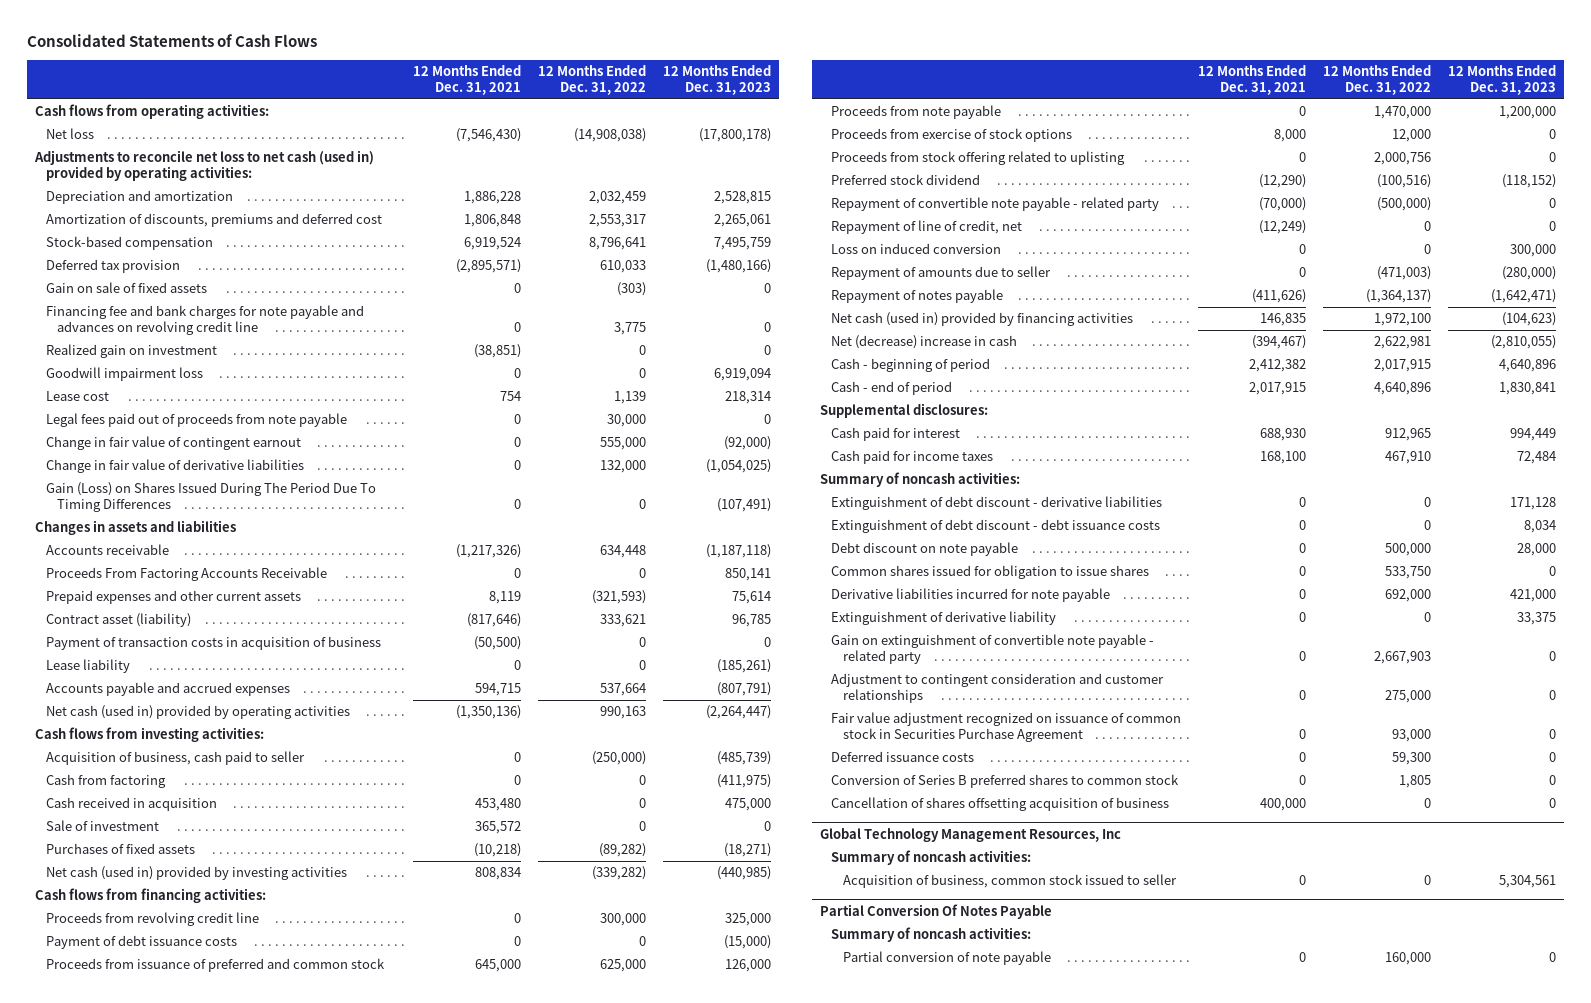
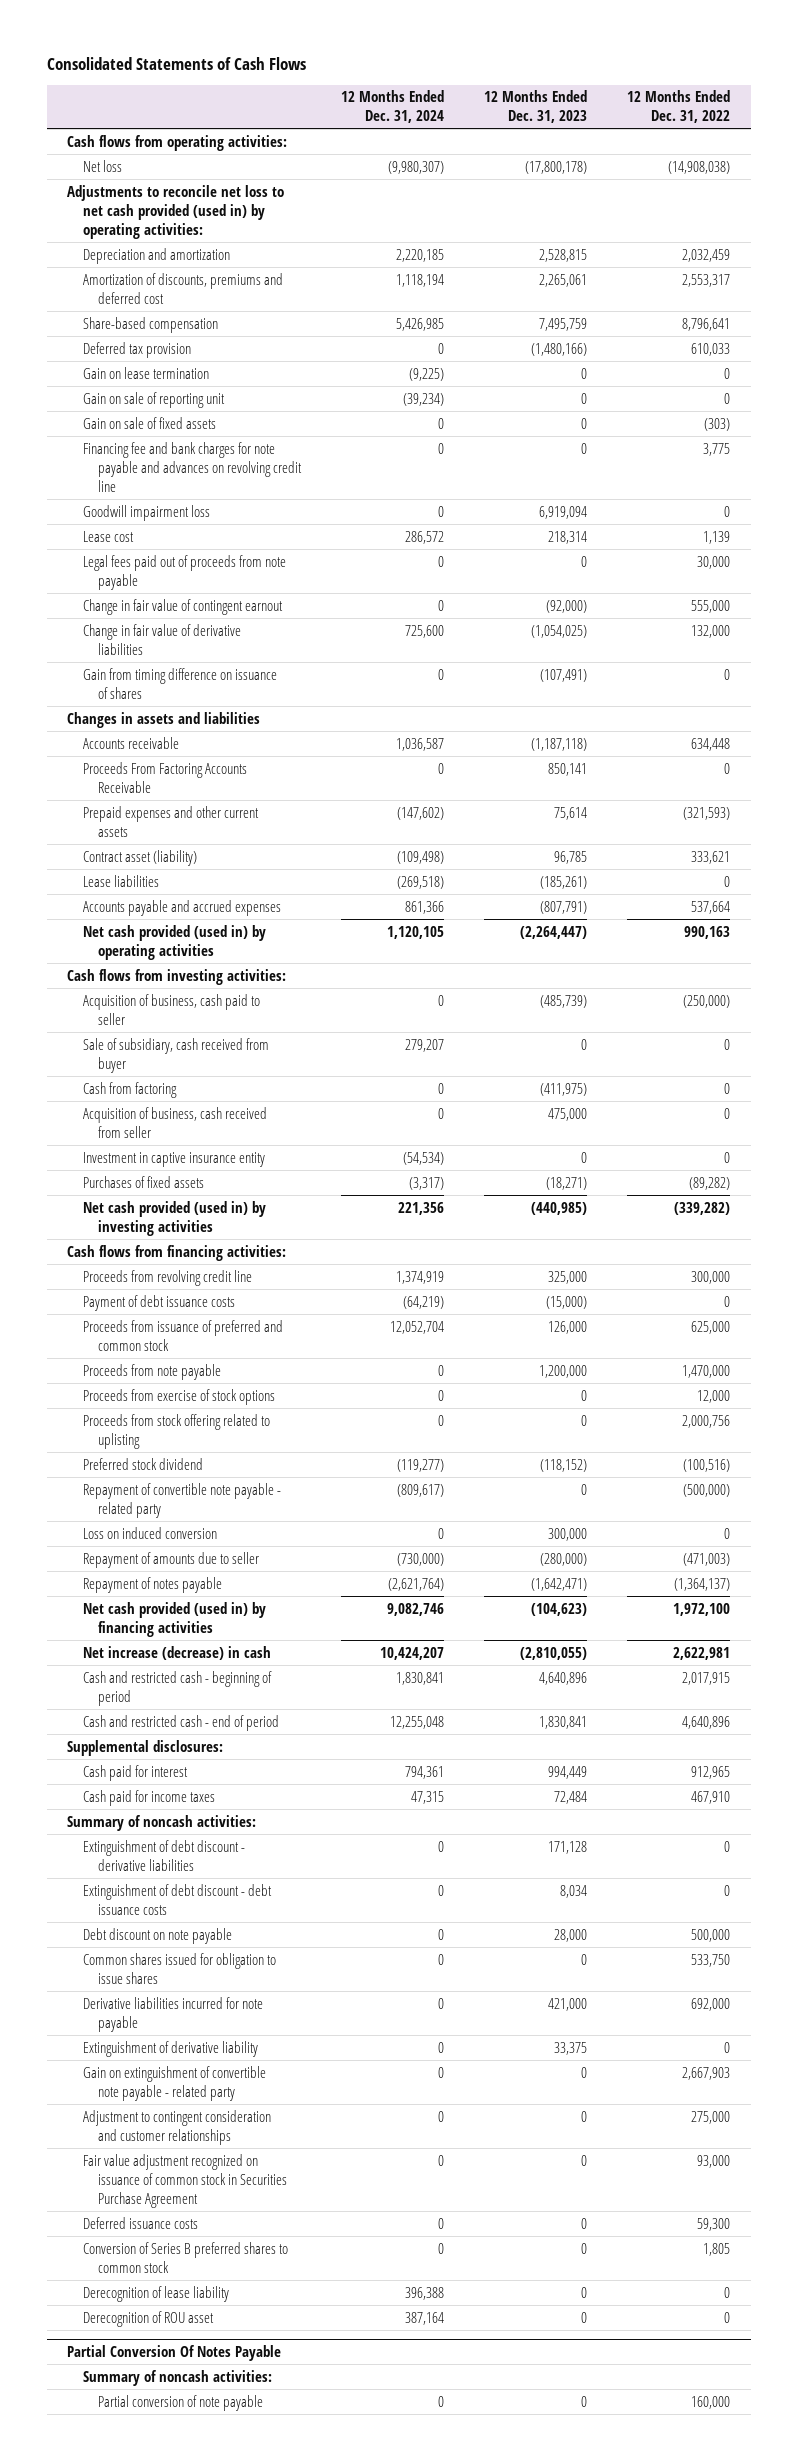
- | 12 Months Ended Dec. 31, 2021 | 12 Months Ended Dec. 31, 2022 | 12 Months Ended Dec. 31, 2023
+ | 12 Months Ended Dec. 31, 2024 | 12 Months Ended Dec. 31, 2023 | 12 Months Ended Dec. 31, 2022
- Adjustments to reconcile net loss to net cash (used in) provided by operating activities:
+ Adjustments to reconcile net loss to net cash provided (used in) by operating activities:
- Stock-based compensation | 6,919,524 | 8,796,641 | 7,495,759
+ Share-based compensation | 5,426,985 | 7,495,759 | 8,796,641
+ Gain on lease termination | (9,225) | 0 | 0
+ Gain on sale of reporting unit | (39,234) | 0 | 0
- Realized gain on investment | (38,851) | 0 | 0
- Gain (Loss) on Shares Issued During The Period Due To Timing Differences | 0 | 0 | (107,491)
+ Gain from timing difference on issuance of shares | 0 | (107,491) | 0
- Payment of transaction costs in acquisition of business | (50,500) | 0 | 0
- Lease liability | 0 | 0 | (185,261)
+ Lease liabilities | (269,518) | (185,261) | 0
- Net cash (used in) provided by operating activities | (1,350,136) | 990,163 | (2,264,447)
+ Net cash provided (used in) by operating activities | 1,120,105 | (2,264,447) | 990,163
+ Sale of subsidiary, cash received from buyer | 279,207 | 0 | 0
- Cash received in acquisition | 453,480 | 0 | 475,000
- Sale of investment | 365,572 | 0 | 0
+ Acquisition of business, cash received from seller | 0 | 475,000 | 0
+ Investment in captive insurance entity | (54,534) | 0 | 0
- Net cash (used in) provided by investing activities | 808,834 | (339,282) | (440,985)
+ Net cash provided (used in) by investing activities | 221,356 | (440,985) | (339,282)
- Repayment of line of credit, net | (12,249) | 0 | 0
- Net cash (used in) provided by financing activities | 146,835 | 1,972,100 | (104,623)
- Net (decrease) increase in cash | (394,467) | 2,622,981 | (2,810,055)
- Cash - beginning of period | 2,412,382 | 2,017,915 | 4,640,896
- Cash - end of period | 2,017,915 | 4,640,896 | 1,830,841
+ Net cash provided (used in) by financing activities | 9,082,746 | (104,623) | 1,972,100
+ Net increase (decrease) in cash | 10,424,207 | (2,810,055) | 2,622,981
+ Cash and restricted cash - beginning of period | 1,830,841 | 4,640,896 | 2,017,915
+ Cash and restricted cash - end of period | 12,255,048 | 1,830,841 | 4,640,896
- Cancellation of shares offsetting acquisition of business | 400,000 | 0 | 0
- Global Technology Management Resources, Inc
- Summary of noncash activities:
- Acquisition of business, common stock issued to seller | 0 | 0 | 5,304,561
+ Derecognition of lease liability | 396,388 | 0 | 0
+ Derecognition of ROU asset | 387,164 | 0 | 0

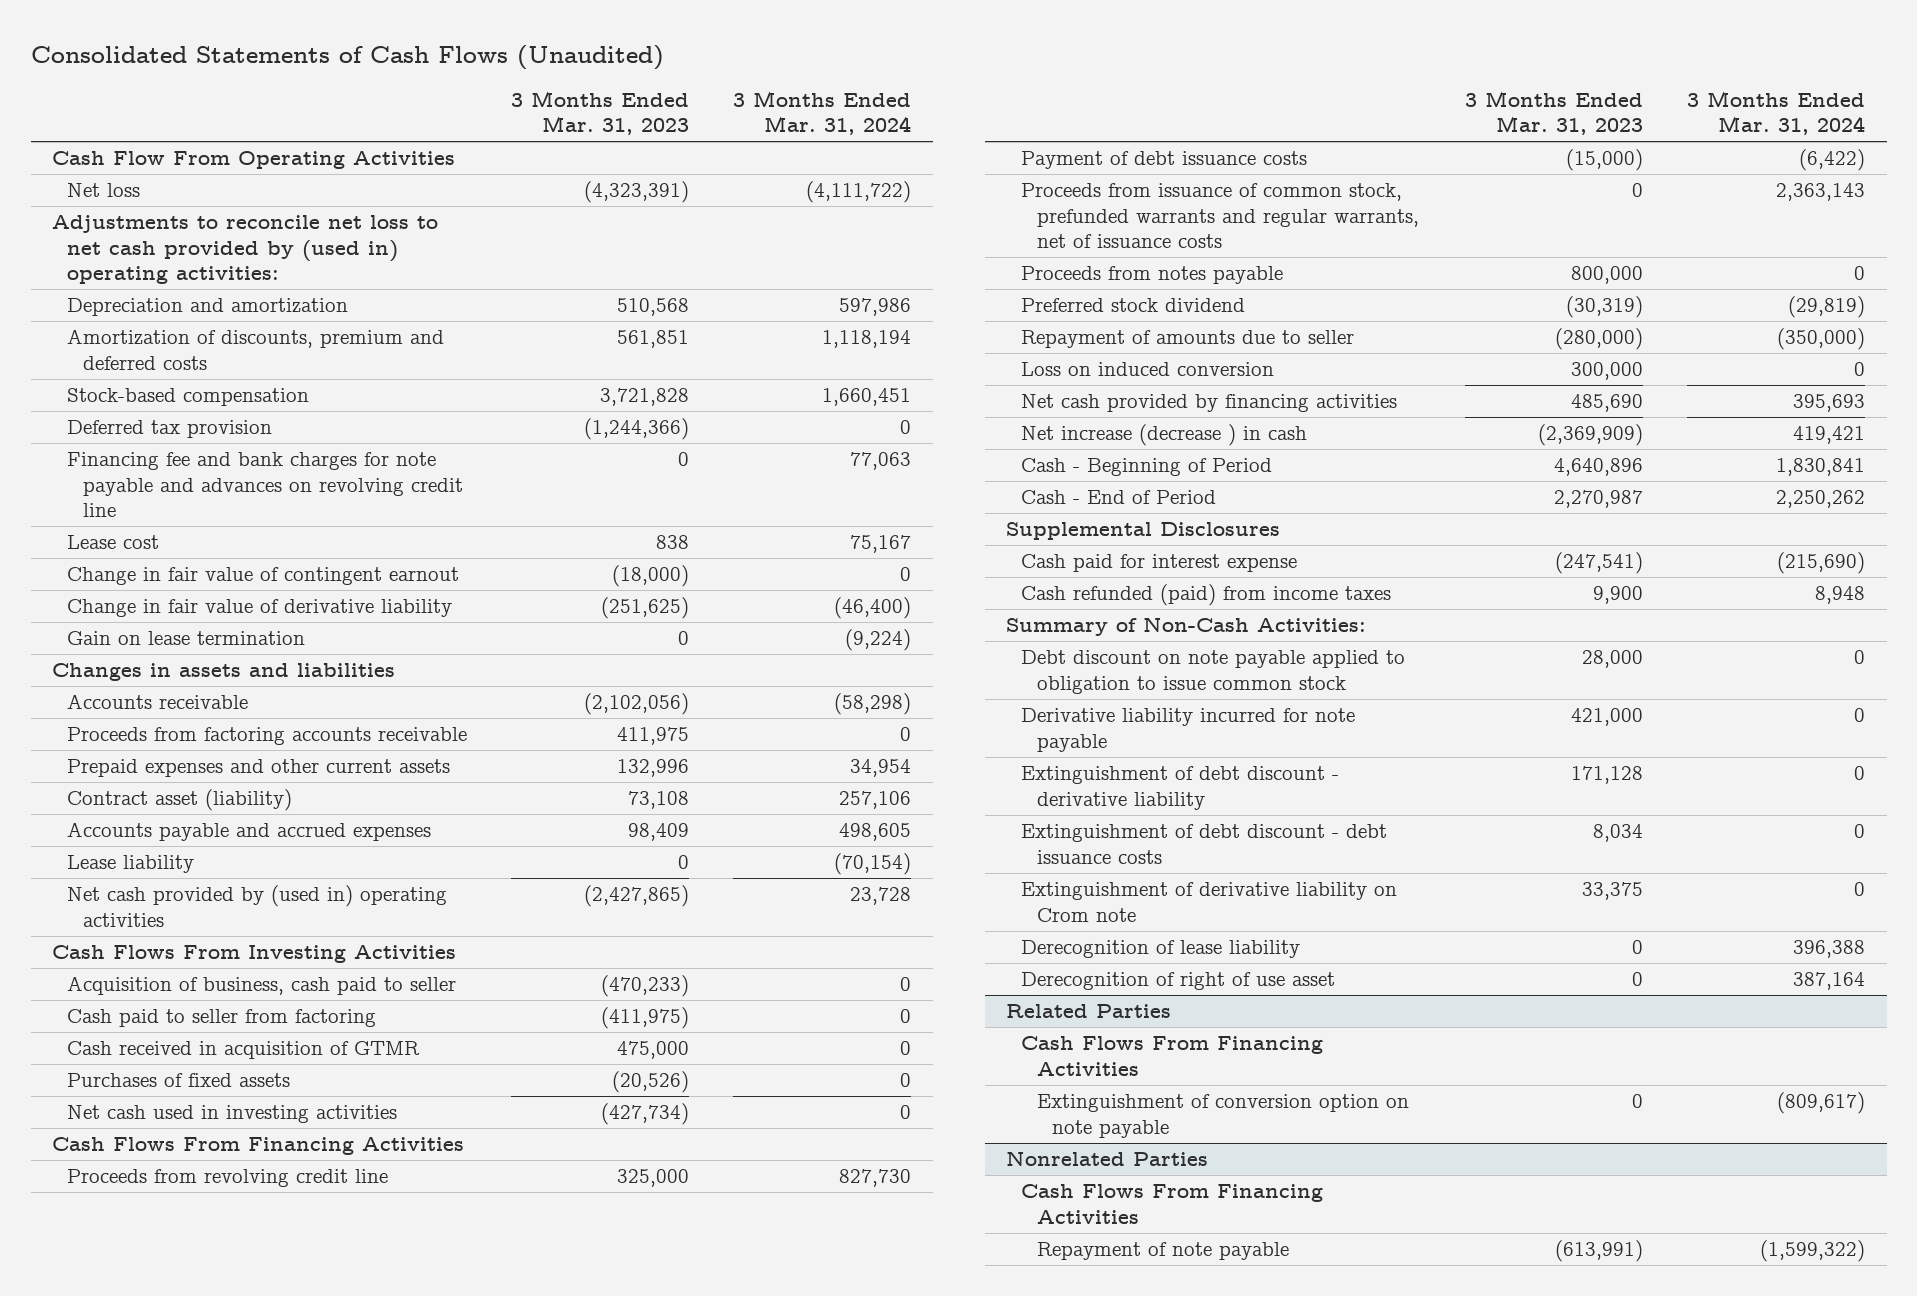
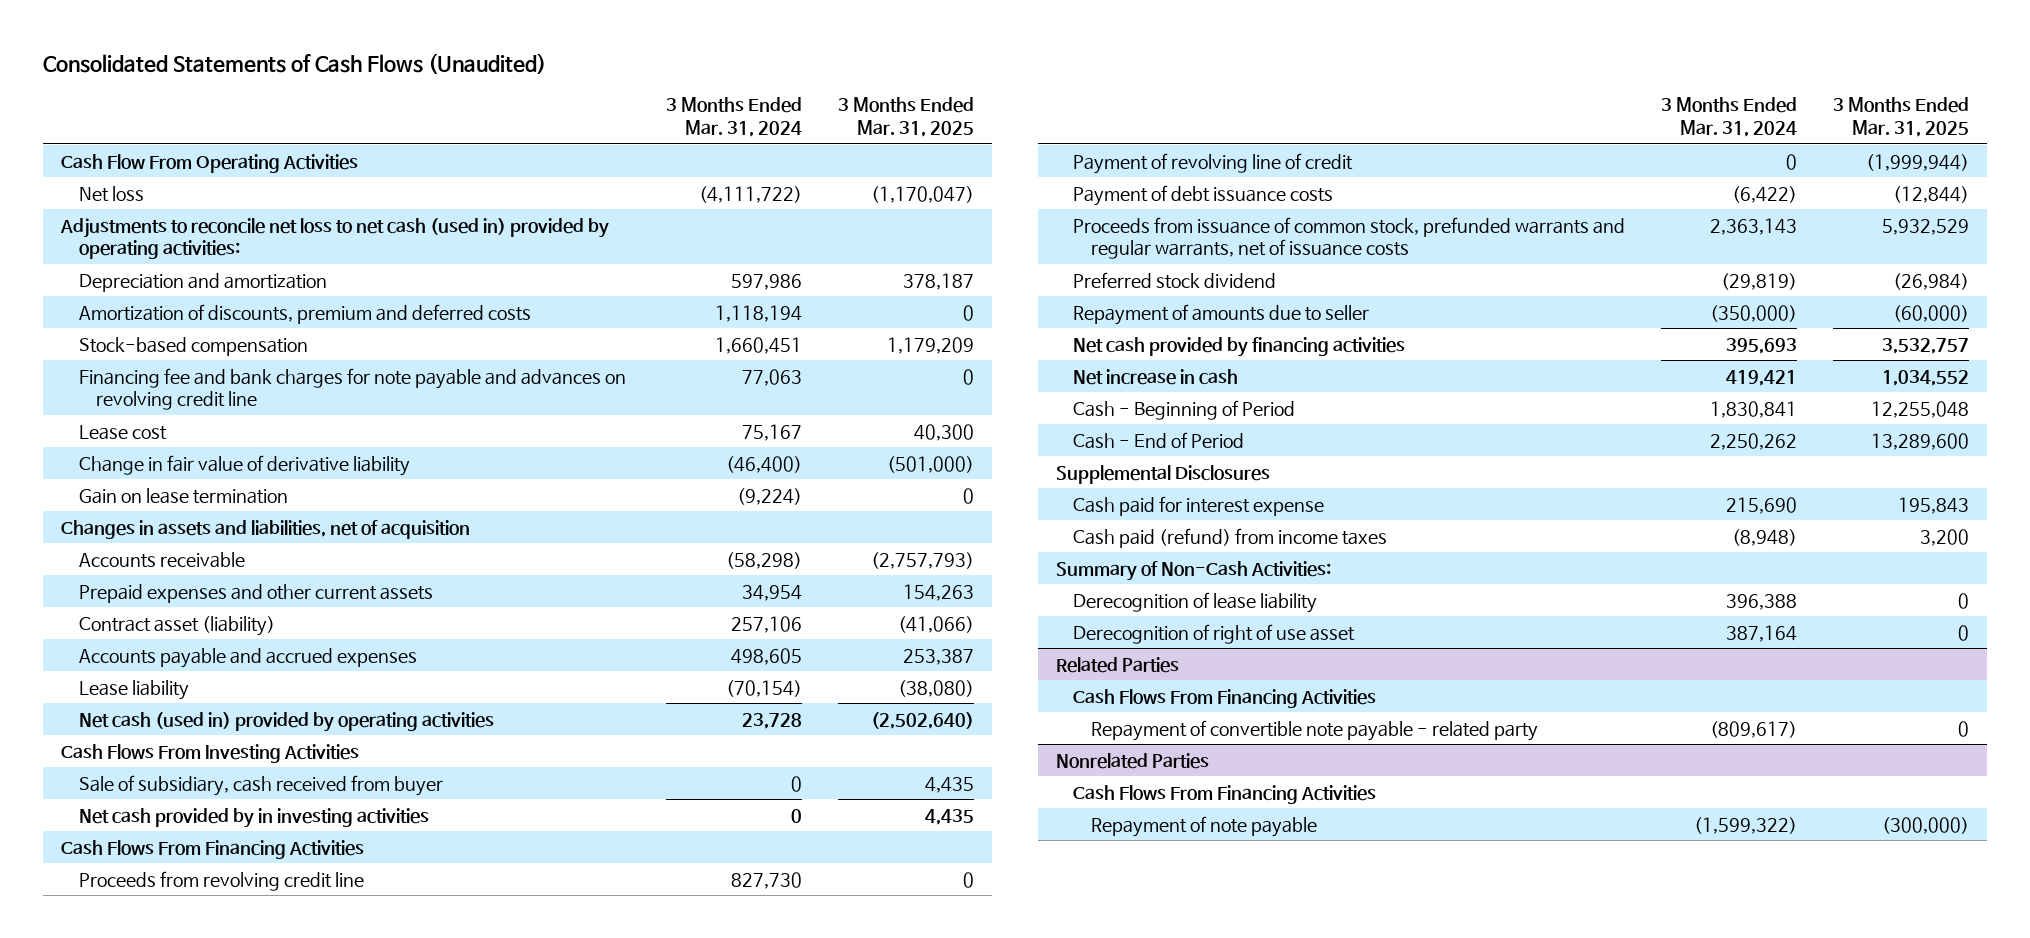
- | 3 Months Ended Mar. 31, 2023 | 3 Months Ended Mar. 31, 2024
+ | 3 Months Ended Mar. 31, 2024 | 3 Months Ended Mar. 31, 2025
- Adjustments to reconcile net loss to net cash provided by (used in) operating activities:
+ Adjustments to reconcile net loss to net cash (used in) provided by operating activities:
- Deferred tax provision | (1,244,366) | 0
- Change in fair value of contingent earnout | (18,000) | 0
- Changes in assets and liabilities
+ Changes in assets and liabilities, net of acquisition
- Proceeds from factoring accounts receivable | 411,975 | 0
- Net cash provided by (used in) operating activities | (2,427,865) | 23,728
+ Net cash (used in) provided by operating activities | 23,728 | (2,502,640)
- Acquisition of business, cash paid to seller | (470,233) | 0
- Cash paid to seller from factoring | (411,975) | 0
- Cash received in acquisition of GTMR | 475,000 | 0
- Purchases of fixed assets | (20,526) | 0
- Net cash used in investing activities | (427,734) | 0
+ Sale of subsidiary, cash received from buyer | 0 | 4,435
+ Net cash provided by in investing activities | 0 | 4,435
+ Payment of revolving line of credit | 0 | (1,999,944)
- Proceeds from notes payable | 800,000 | 0
- Loss on induced conversion | 300,000 | 0
- Net increase (decrease ) in cash | (2,369,909) | 419,421
+ Net increase in cash | 419,421 | 1,034,552
- Cash paid for interest expense | (247,541) | (215,690)
- Cash refunded (paid) from income taxes | 9,900 | 8,948
+ Cash paid for interest expense | 215,690 | 195,843
+ Cash paid (refund) from income taxes | (8,948) | 3,200
- Debt discount on note payable applied to obligation to issue common stock | 28,000 | 0
- Derivative liability incurred for note payable | 421,000 | 0
- Extinguishment of debt discount - derivative liability | 171,128 | 0
- Extinguishment of debt discount - debt issuance costs | 8,034 | 0
- Extinguishment of derivative liability on Crom note | 33,375 | 0
@ Related Parties
- Extinguishment of conversion option on note payable | 0 | (809,617)
+ Repayment of convertible note payable - related party | (809,617) | 0

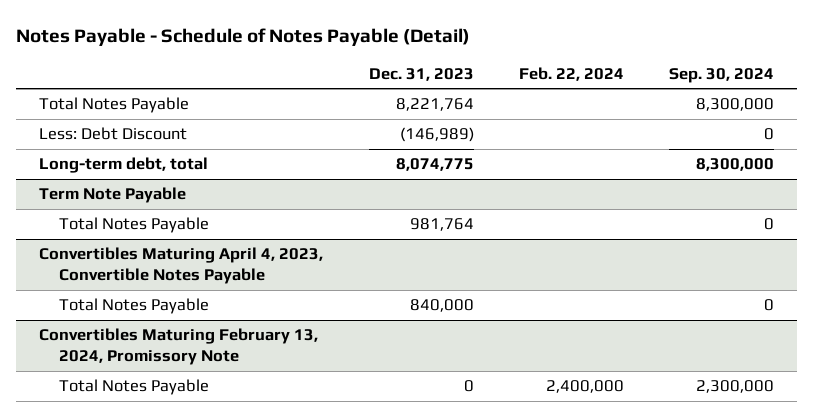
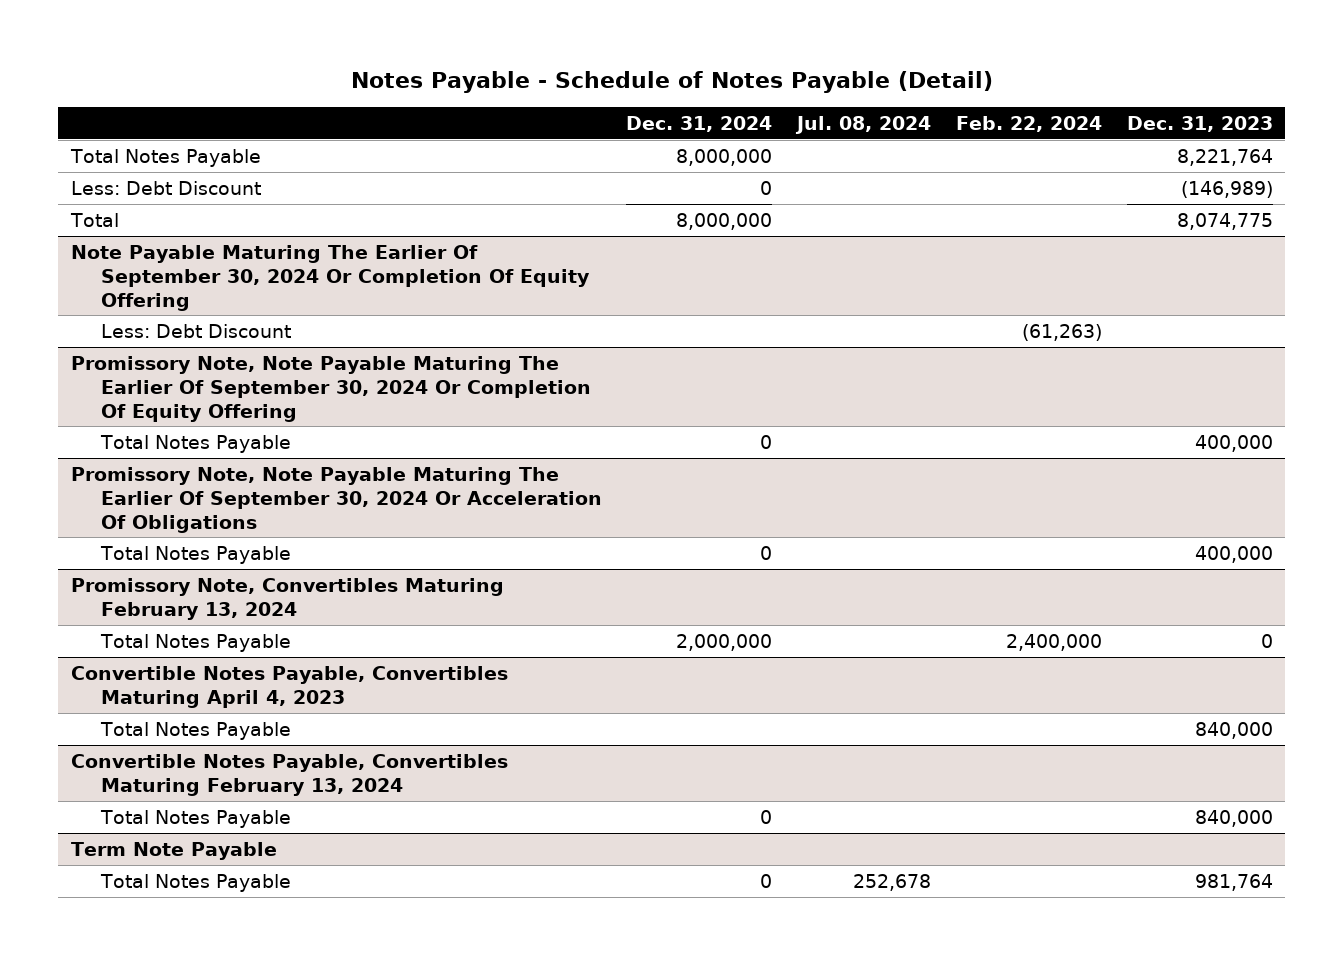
- | Dec. 31, 2023 | Feb. 22, 2024 | Sep. 30, 2024
+ | Dec. 31, 2024 | Jul. 08, 2024 | Feb. 22, 2024 | Dec. 31, 2023
- Long-term debt, total | 8,074,775 | | 8,300,000
+ Total | 8,000,000 | | | 8,074,775
+ Note Payable Maturing The Earlier Of September 30, 2024 Or Completion Of Equity Offering
+ Less: Debt Discount | | | (61,263) |
+ Promissory Note, Note Payable Maturing The Earlier Of September 30, 2024 Or Completion Of Equity Offering
+ Total Notes Payable | 0 | | | 400,000
+ Promissory Note, Note Payable Maturing The Earlier Of September 30, 2024 Or Acceleration Of Obligations
+ Total Notes Payable | 0 | | | 400,000
+ Promissory Note, Convertibles Maturing February 13, 2024
+ Total Notes Payable | 2,000,000 | | 2,400,000 | 0
+ Convertible Notes Payable, Convertibles Maturing April 4, 2023
+ Total Notes Payable | | | | 840,000
+ Convertible Notes Payable, Convertibles Maturing February 13, 2024
+ Total Notes Payable | 0 | | | 840,000
- Convertibles Maturing April 4, 2023, Convertible Notes Payable
- Total Notes Payable | 840,000 | | 0
- Convertibles Maturing February 13, 2024, Promissory Note
- Total Notes Payable | 0 | 2,400,000 | 2,300,000

